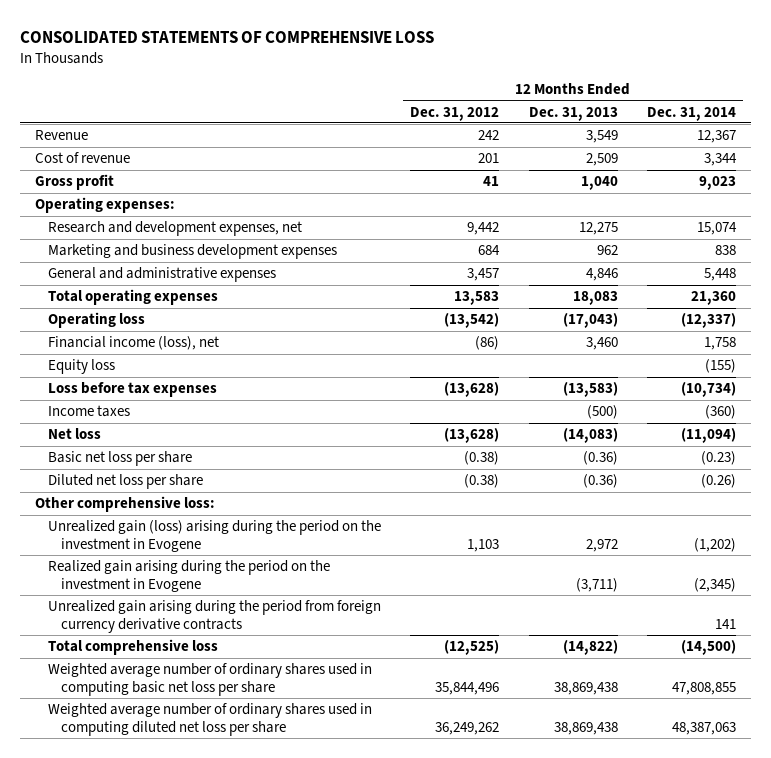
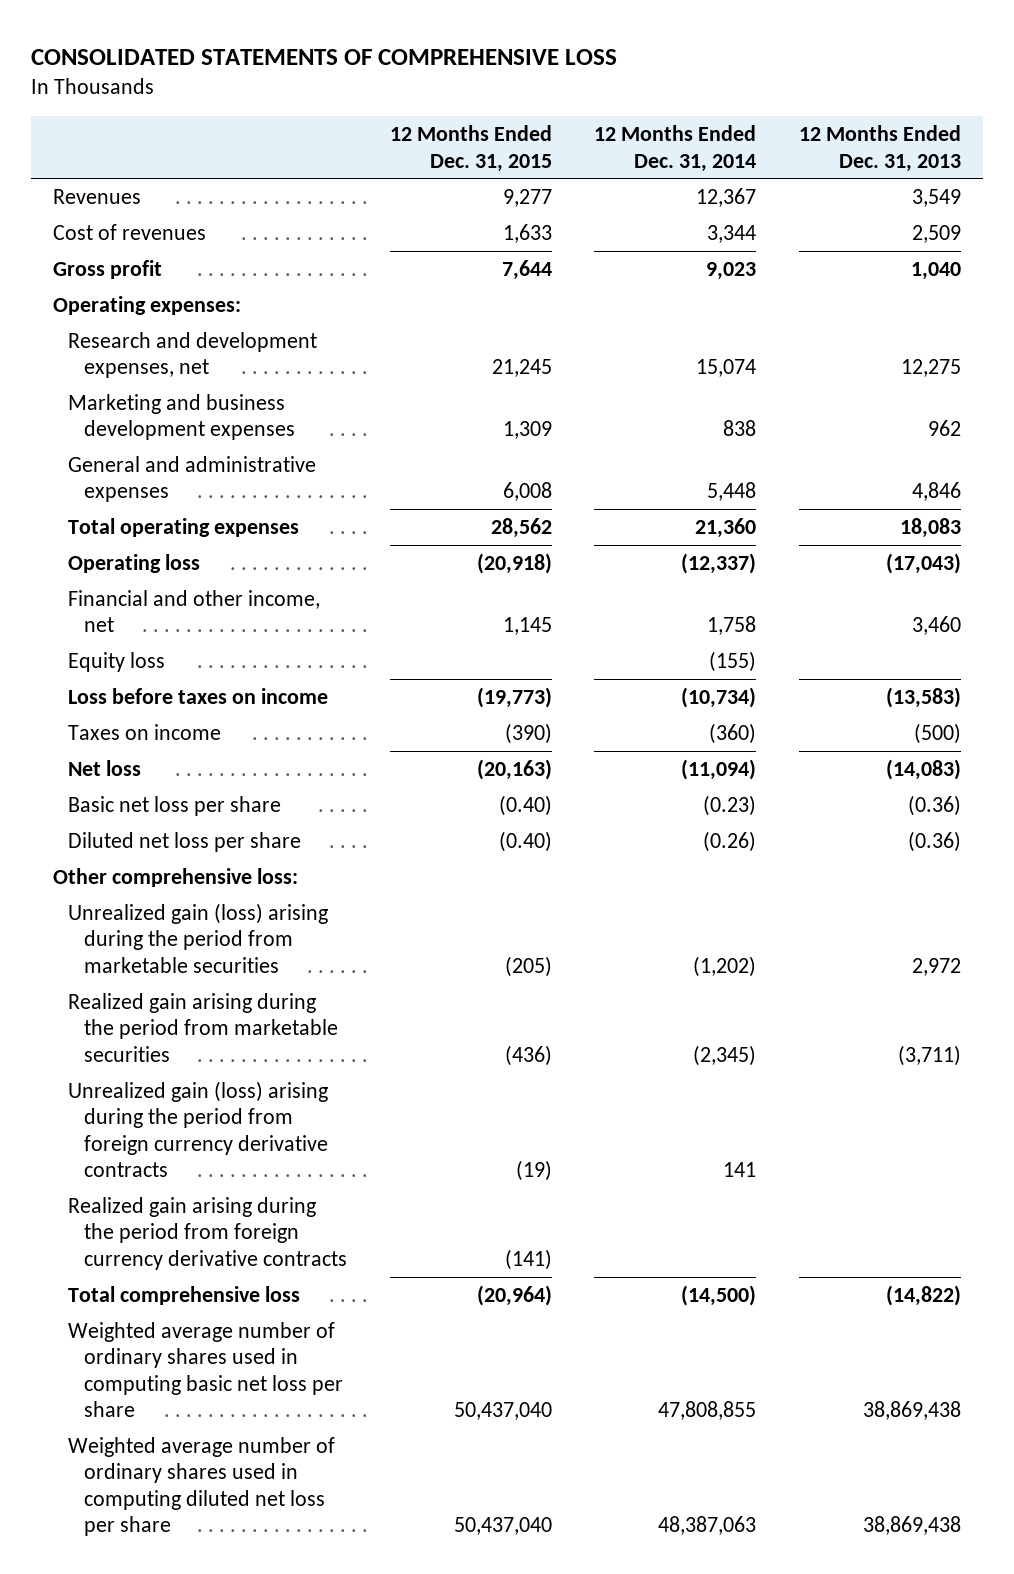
- | 12 Months Ended Dec. 31, 2012 | 12 Months Ended Dec. 31, 2013 | 12 Months Ended Dec. 31, 2014
+ | 12 Months Ended Dec. 31, 2015 | 12 Months Ended Dec. 31, 2014 | 12 Months Ended Dec. 31, 2013
- Revenue | 242 | 3,549 | 12,367
- Cost of revenue | 201 | 2,509 | 3,344
+ Revenues | 9,277 | 12,367 | 3,549
+ Cost of revenues | 1,633 | 3,344 | 2,509
- Financial income (loss), net | (86) | 3,460 | 1,758
+ Financial and other income, net | 1,145 | 1,758 | 3,460
- Loss before tax expenses | (13,628) | (13,583) | (10,734)
- Income taxes | | (500) | (360)
+ Loss before taxes on income | (19,773) | (10,734) | (13,583)
+ Taxes on income | (390) | (360) | (500)
- Unrealized gain (loss) arising during the period on the investment in Evogene | 1,103 | 2,972 | (1,202)
- Realized gain arising during the period on the investment in Evogene | | (3,711) | (2,345)
- Unrealized gain arising during the period from foreign currency derivative contracts | | | 141
+ Unrealized gain (loss) arising during the period from marketable securities | (205) | (1,202) | 2,972
+ Realized gain arising during the period from marketable securities | (436) | (2,345) | (3,711)
+ Unrealized gain (loss) arising during the period from foreign currency derivative contracts | (19) | 141 |
+ Realized gain arising during the period from foreign currency derivative contracts | (141) | |

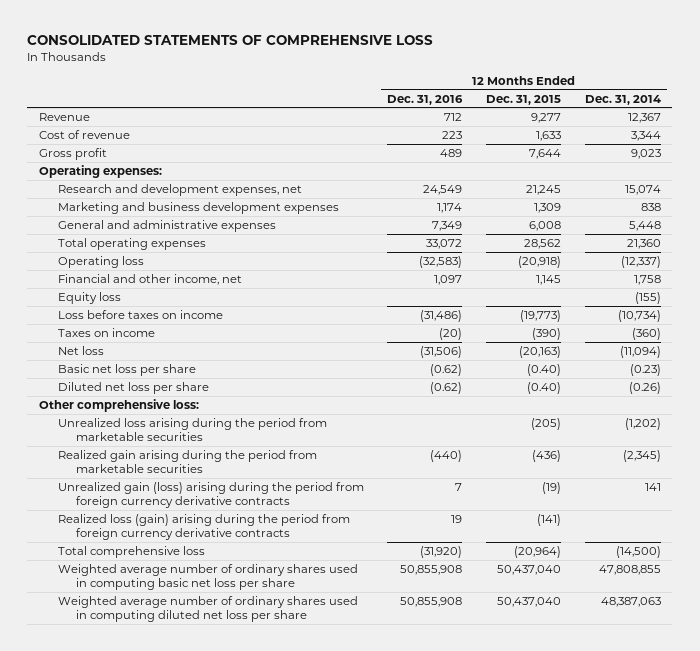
- | 12 Months Ended Dec. 31, 2015 | 12 Months Ended Dec. 31, 2014 | 12 Months Ended Dec. 31, 2013
+ | 12 Months Ended Dec. 31, 2016 | 12 Months Ended Dec. 31, 2015 | 12 Months Ended Dec. 31, 2014
- Revenues | 9,277 | 12,367 | 3,549
- Cost of revenues | 1,633 | 3,344 | 2,509
+ Revenue | 712 | 9,277 | 12,367
+ Cost of revenue | 223 | 1,633 | 3,344
- Unrealized gain (loss) arising during the period from marketable securities | (205) | (1,202) | 2,972
+ Unrealized loss arising during the period from marketable securities | | (205) | (1,202)
- Realized gain arising during the period from foreign currency derivative contracts | (141) | |
+ Realized loss (gain) arising during the period from foreign currency derivative contracts | 19 | (141) |

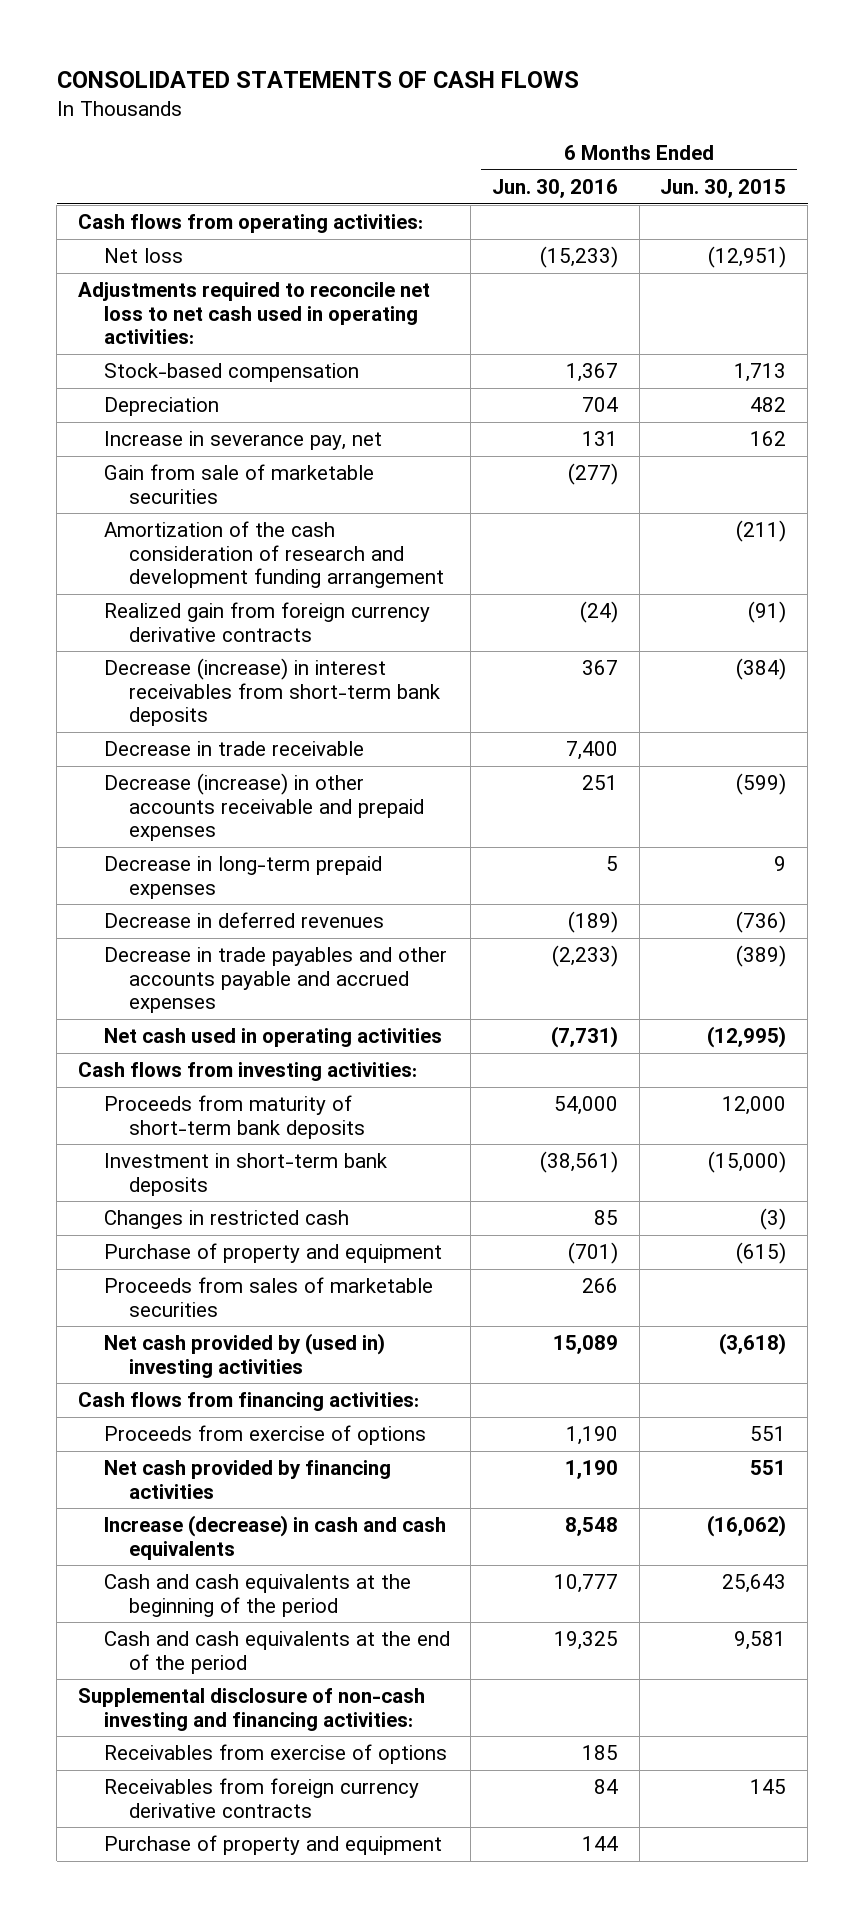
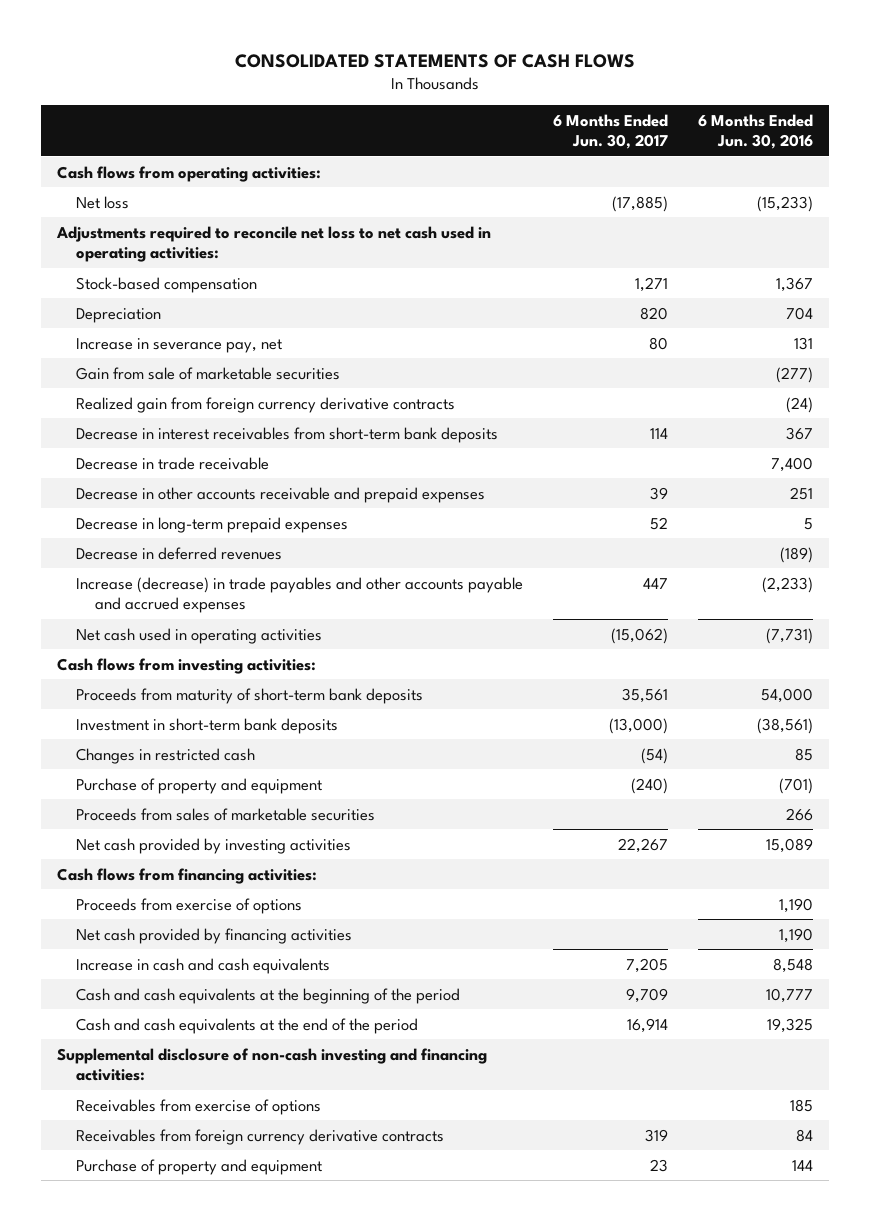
- | 6 Months Ended Jun. 30, 2016 | 6 Months Ended Jun. 30, 2015
+ | 6 Months Ended Jun. 30, 2017 | 6 Months Ended Jun. 30, 2016
- Amortization of the cash consideration of research and development funding arrangement | | (211)
- Decrease (increase) in interest receivables from short-term bank deposits | 367 | (384)
+ Decrease in interest receivables from short-term bank deposits | 114 | 367
- Decrease (increase) in other accounts receivable and prepaid expenses | 251 | (599)
+ Decrease in other accounts receivable and prepaid expenses | 39 | 251
- Decrease in trade payables and other accounts payable and accrued expenses | (2,233) | (389)
+ Increase (decrease) in trade payables and other accounts payable and accrued expenses | 447 | (2,233)
- Net cash provided by (used in) investing activities | 15,089 | (3,618)
+ Net cash provided by investing activities | 22,267 | 15,089
- Increase (decrease) in cash and cash equivalents | 8,548 | (16,062)
+ Increase in cash and cash equivalents | 7,205 | 8,548

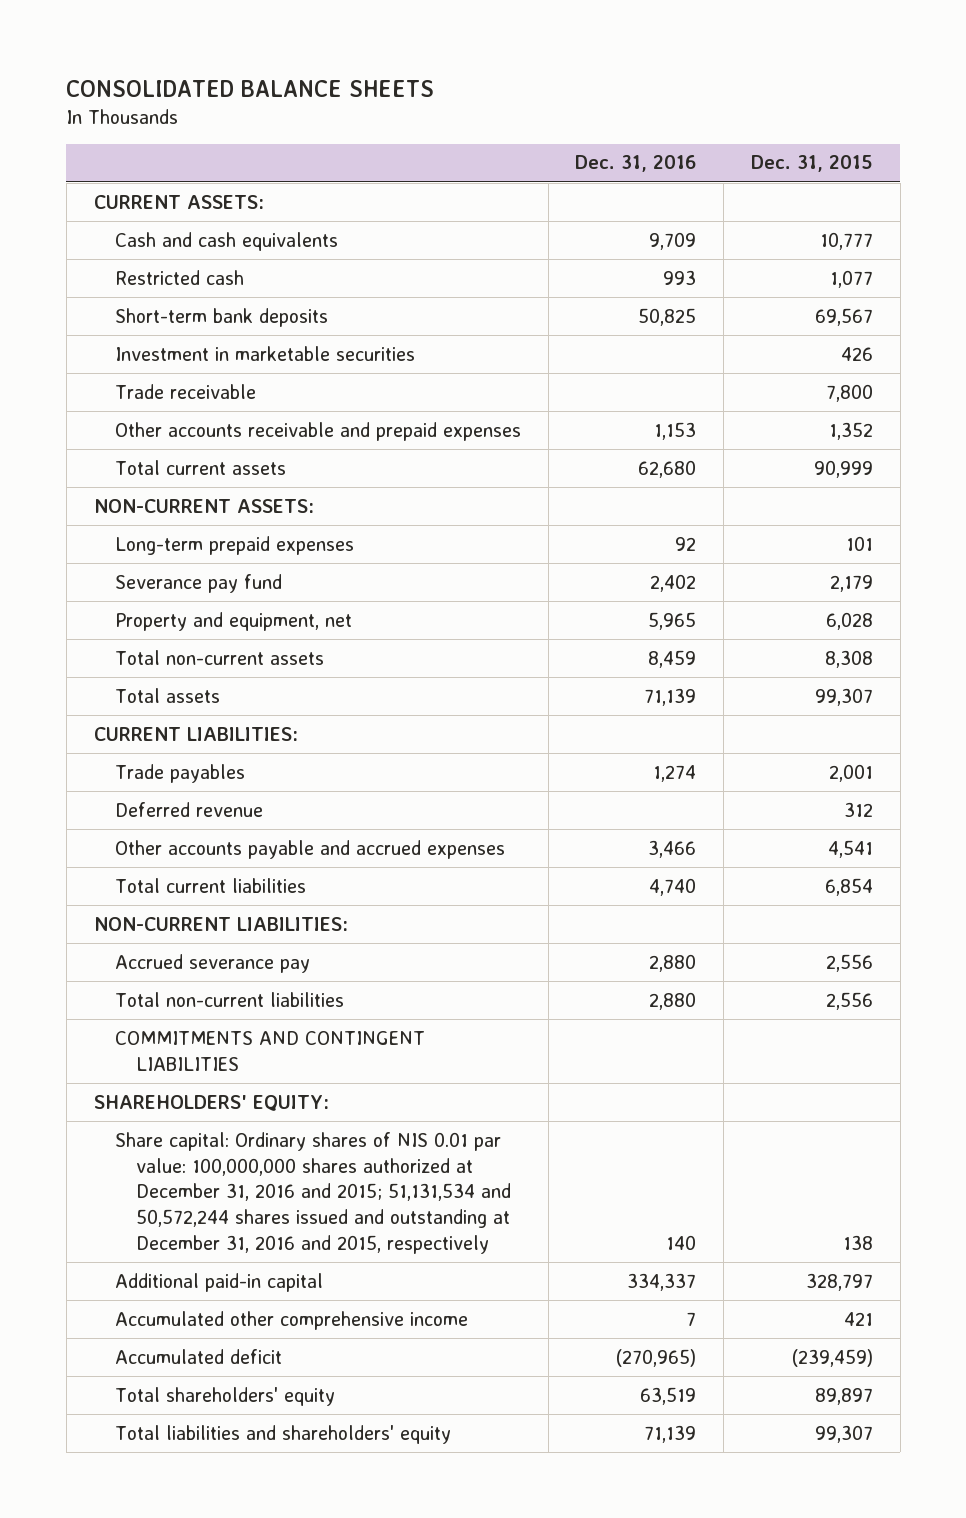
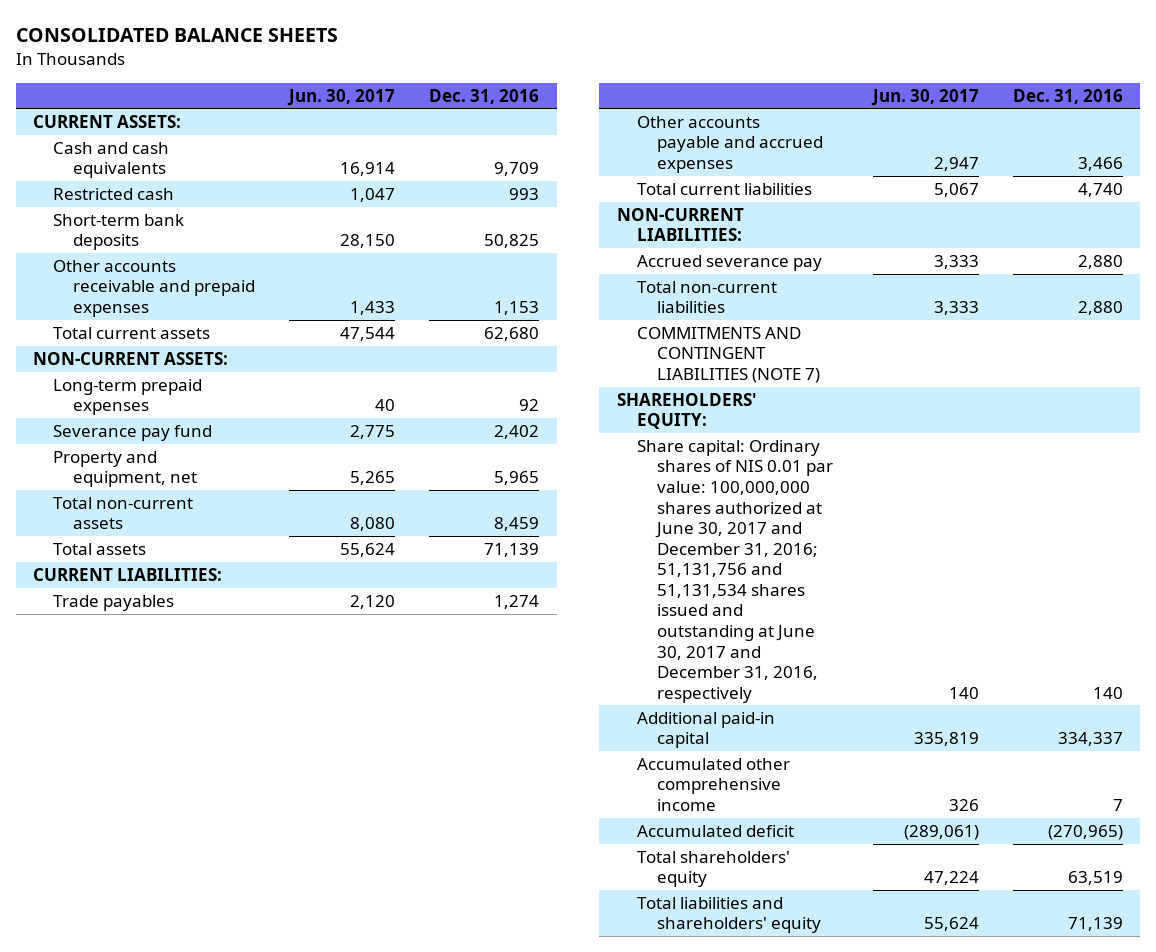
- | Dec. 31, 2016 | Dec. 31, 2015
+ | Jun. 30, 2017 | Dec. 31, 2016
- Investment in marketable securities | | 426
- Trade receivable | | 7,800
- Deferred revenue | | 312
- COMMITMENTS AND CONTINGENT LIABILITIES
+ COMMITMENTS AND CONTINGENT LIABILITIES (NOTE 7)
- Share capital: Ordinary shares of NIS 0.01 par value: 100,000,000 shares authorized at December 31, 2016 and 2015; 51,131,534 and 50,572,244 shares issued and outstanding at December 31, 2016 and 2015, respectively | 140 | 138
+ Share capital: Ordinary shares of NIS 0.01 par value: 100,000,000 shares authorized at June 30, 2017 and December 31, 2016; 51,131,756 and 51,131,534 shares issued and outstanding at June 30, 2017 and December 31, 2016, respectively | 140 | 140

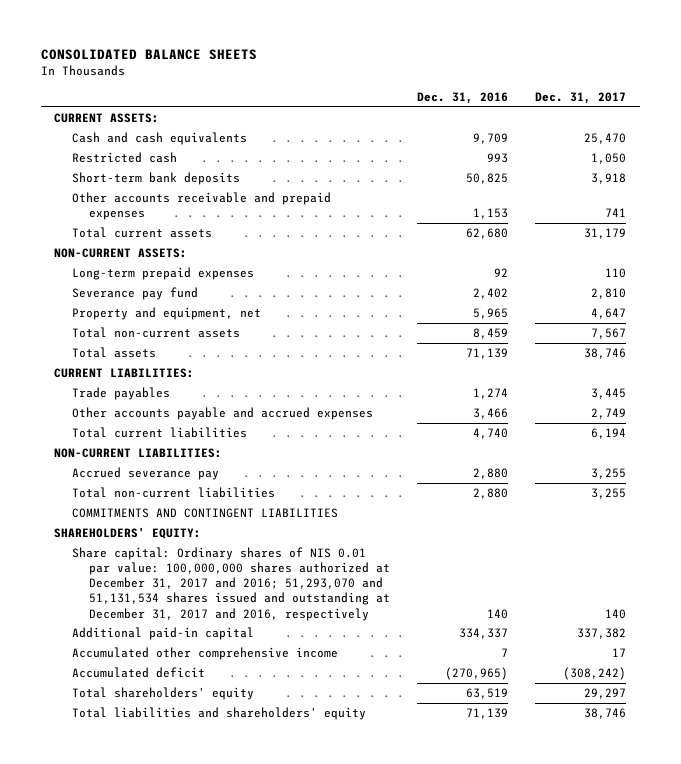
- | Jun. 30, 2017 | Dec. 31, 2016
+ | Dec. 31, 2016 | Dec. 31, 2017
- COMMITMENTS AND CONTINGENT LIABILITIES (NOTE 7)
+ COMMITMENTS AND CONTINGENT LIABILITIES
- Share capital: Ordinary shares of NIS 0.01 par value: 100,000,000 shares authorized at June 30, 2017 and December 31, 2016; 51,131,756 and 51,131,534 shares issued and outstanding at June 30, 2017 and December 31, 2016, respectively | 140 | 140
+ Share capital: Ordinary shares of NIS 0.01 par value: 100,000,000 shares authorized at December 31, 2017 and 2016; 51,293,070 and 51,131,534 shares issued and outstanding at December 31, 2017 and 2016, respectively | 140 | 140

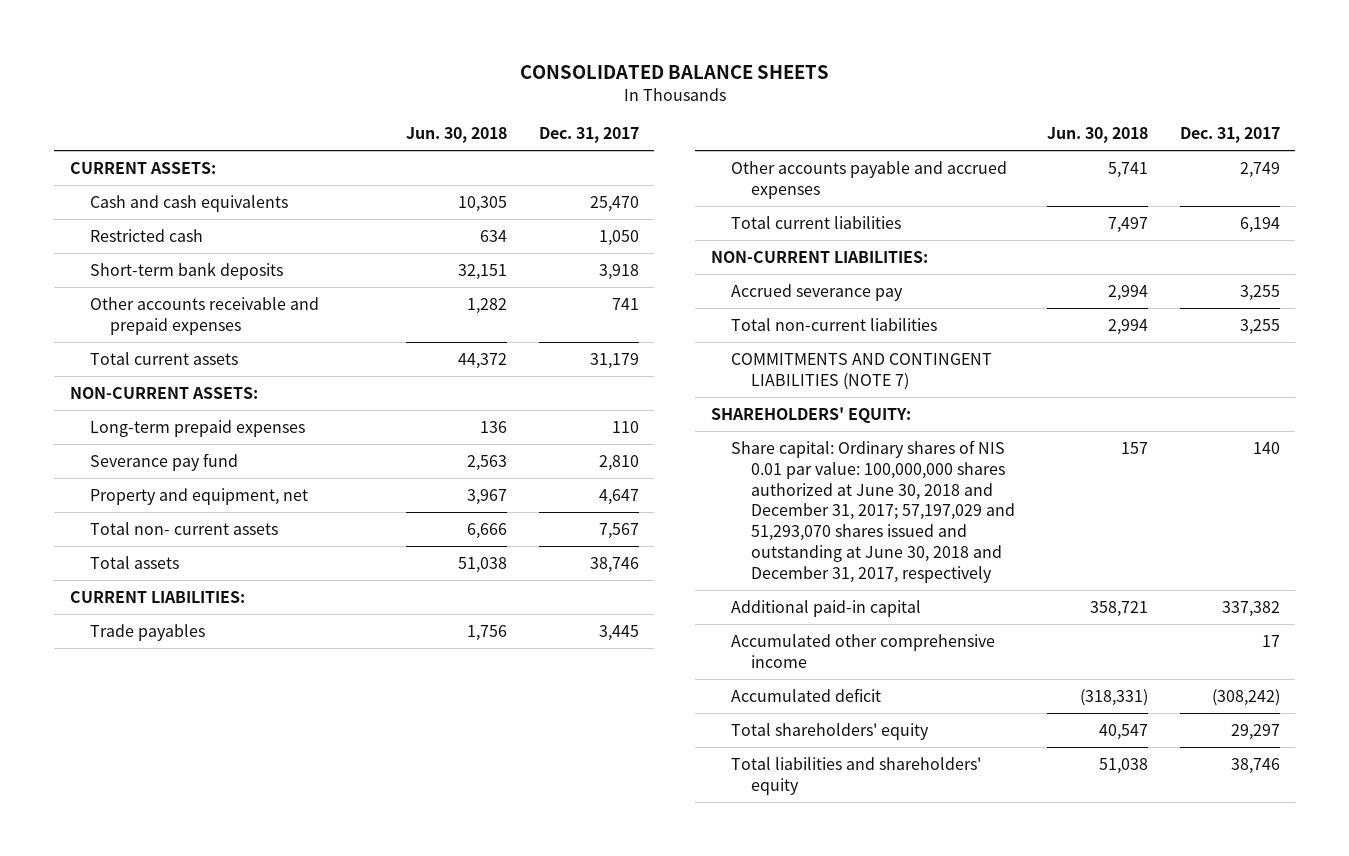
- | Dec. 31, 2016 | Dec. 31, 2017
+ | Jun. 30, 2018 | Dec. 31, 2017
- Total non-current assets | 8,459 | 7,567
+ Total non- current assets | 6,666 | 7,567
- COMMITMENTS AND CONTINGENT LIABILITIES
+ COMMITMENTS AND CONTINGENT LIABILITIES (NOTE 7)
- Share capital: Ordinary shares of NIS 0.01 par value: 100,000,000 shares authorized at December 31, 2017 and 2016; 51,293,070 and 51,131,534 shares issued and outstanding at December 31, 2017 and 2016, respectively | 140 | 140
+ Share capital: Ordinary shares of NIS 0.01 par value: 100,000,000 shares authorized at June 30, 2018 and December 31, 2017; 57,197,029 and 51,293,070 shares issued and outstanding at June 30, 2018 and December 31, 2017, respectively | 157 | 140

